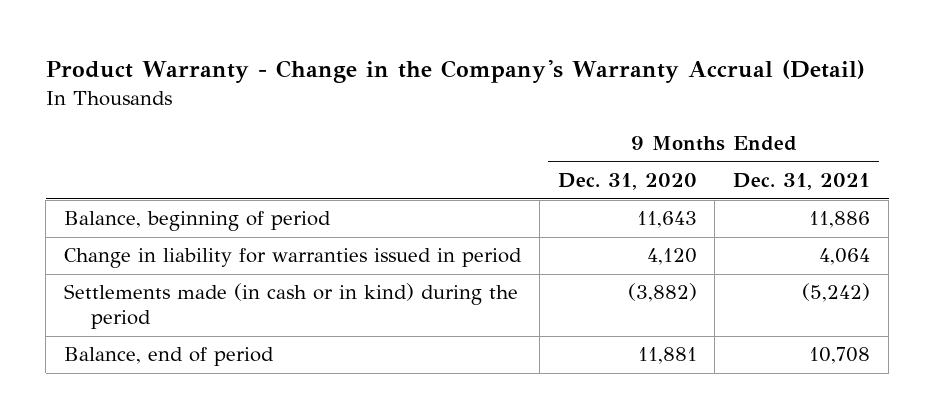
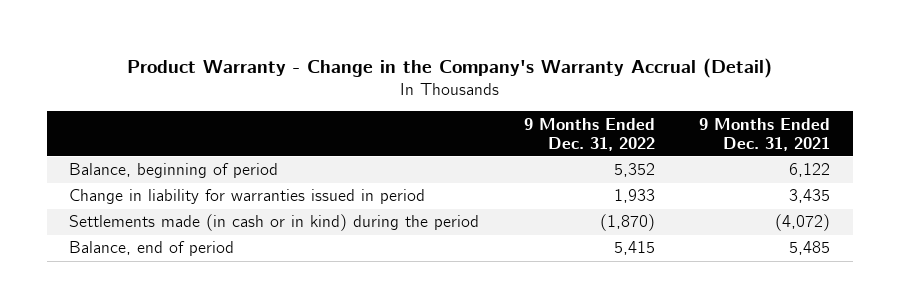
- | 9 Months Ended Dec. 31, 2020 | 9 Months Ended Dec. 31, 2021
+ | 9 Months Ended Dec. 31, 2022 | 9 Months Ended Dec. 31, 2021
- Balance, beginning of period | 11,643 | 11,886
- Change in liability for warranties issued in period | 4,120 | 4,064
- Settlements made (in cash or in kind) during the period | (3,882) | (5,242)
- Balance, end of period | 11,881 | 10,708
+ Balance, beginning of period | 5,352 | 6,122
+ Change in liability for warranties issued in period | 1,933 | 3,435
+ Settlements made (in cash or in kind) during the period | (1,870) | (4,072)
+ Balance, end of period | 5,415 | 5,485

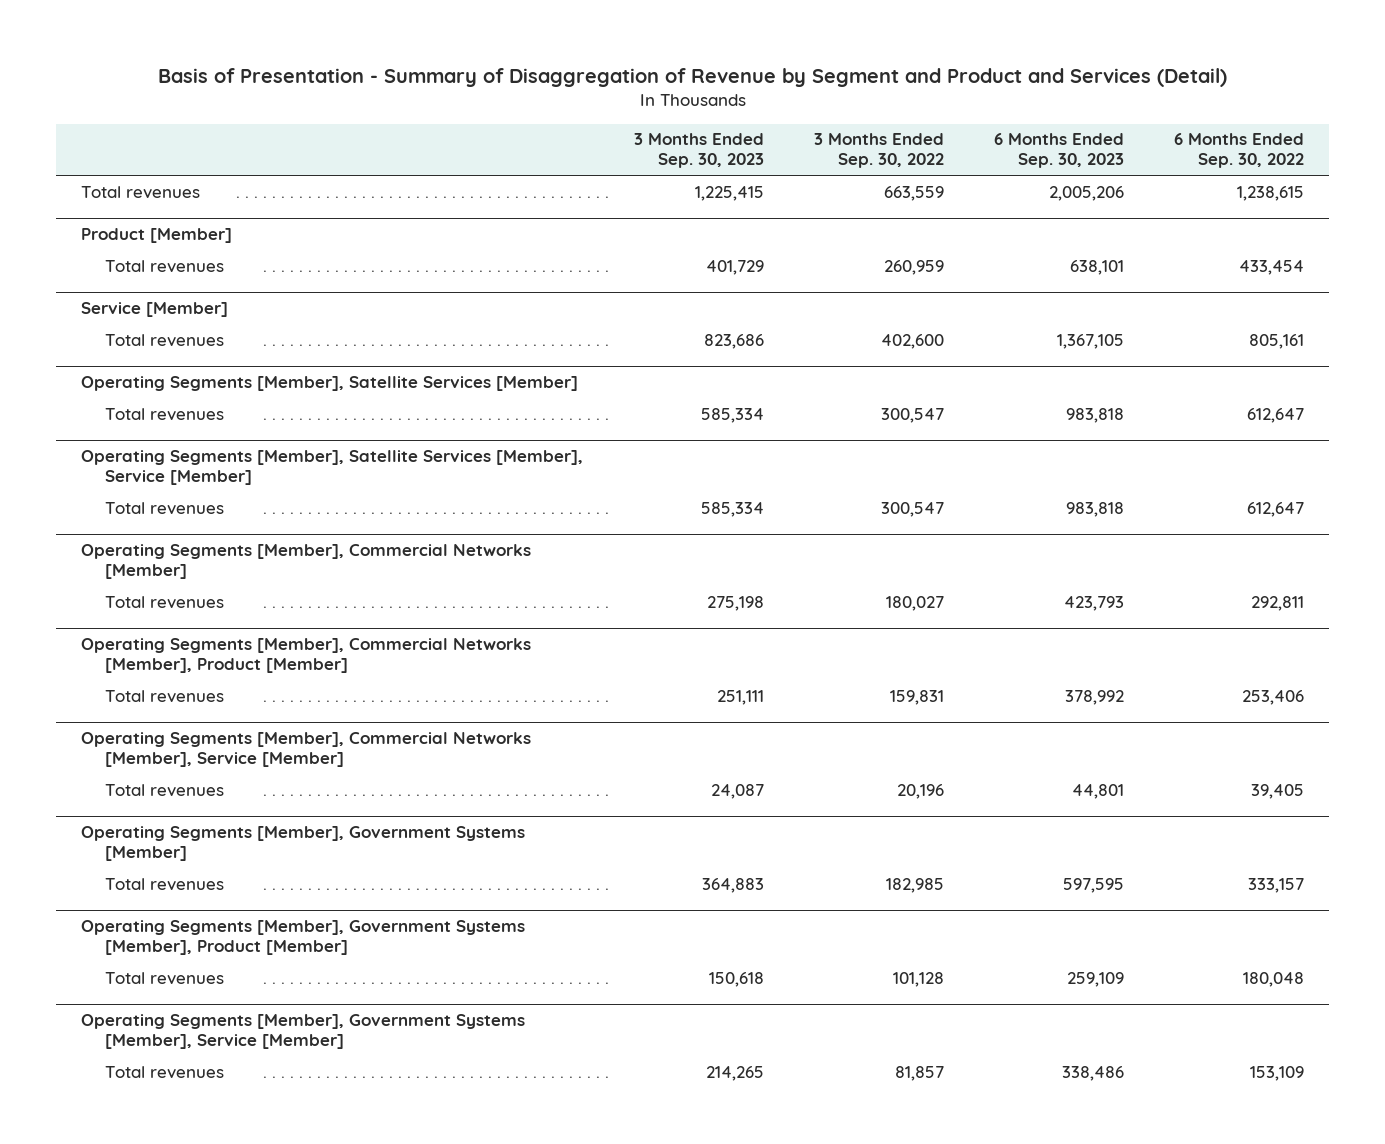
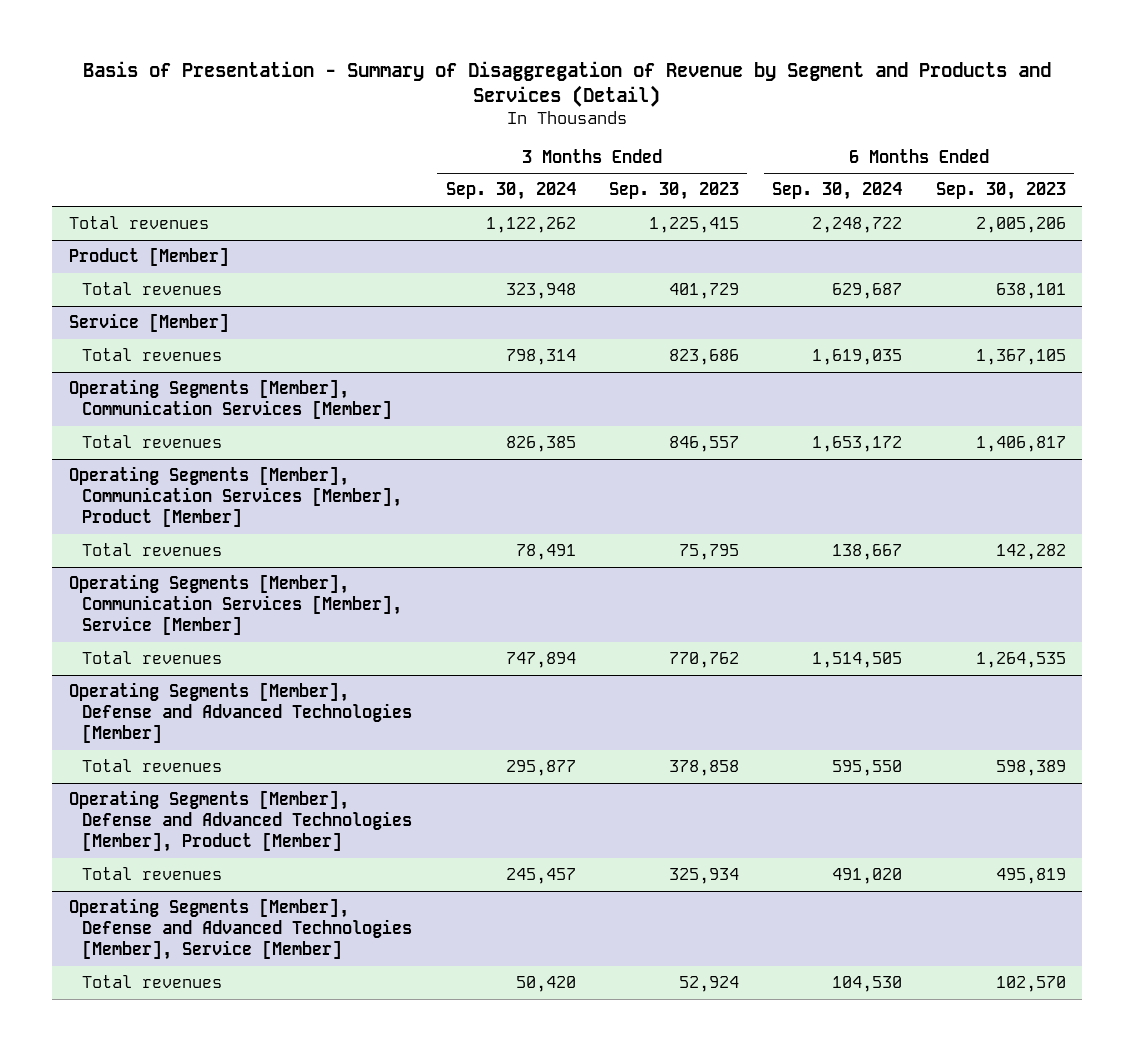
- Basis of Presentation - Summary of Disaggregation of Revenue by Segment and Product and Services (Detail)
+ Basis of Presentation - Summary of Disaggregation of Revenue by Segment and Products and Services (Detail)
- | 3 Months Ended Sep. 30, 2023 | 3 Months Ended Sep. 30, 2022 | 6 Months Ended Sep. 30, 2023 | 6 Months Ended Sep. 30, 2022
+ | 3 Months Ended Sep. 30, 2024 | 3 Months Ended Sep. 30, 2023 | 6 Months Ended Sep. 30, 2024 | 6 Months Ended Sep. 30, 2023
- Operating Segments [Member], Satellite Services [Member]
- Total revenues | 585,334 | 300,547 | 983,818 | 612,647
- Operating Segments [Member], Satellite Services [Member], Service [Member]
- Total revenues | 585,334 | 300,547 | 983,818 | 612,647
- Operating Segments [Member], Commercial Networks [Member]
- Total revenues | 275,198 | 180,027 | 423,793 | 292,811
- Operating Segments [Member], Commercial Networks [Member], Product [Member]
- Total revenues | 251,111 | 159,831 | 378,992 | 253,406
- Operating Segments [Member], Commercial Networks [Member], Service [Member]
- Total revenues | 24,087 | 20,196 | 44,801 | 39,405
- Operating Segments [Member], Government Systems [Member]
- Total revenues | 364,883 | 182,985 | 597,595 | 333,157
- Operating Segments [Member], Government Systems [Member], Product [Member]
- Total revenues | 150,618 | 101,128 | 259,109 | 180,048
- Operating Segments [Member], Government Systems [Member], Service [Member]
- Total revenues | 214,265 | 81,857 | 338,486 | 153,109
+ Operating Segments [Member], Communication Services [Member]
+ Total revenues | 826,385 | 846,557 | 1,653,172 | 1,406,817
+ Operating Segments [Member], Communication Services [Member], Product [Member]
+ Total revenues | 78,491 | 75,795 | 138,667 | 142,282
+ Operating Segments [Member], Communication Services [Member], Service [Member]
+ Total revenues | 747,894 | 770,762 | 1,514,505 | 1,264,535
+ Operating Segments [Member], Defense and Advanced Technologies [Member]
+ Total revenues | 295,877 | 378,858 | 595,550 | 598,389
+ Operating Segments [Member], Defense and Advanced Technologies [Member], Product [Member]
+ Total revenues | 245,457 | 325,934 | 491,020 | 495,819
+ Operating Segments [Member], Defense and Advanced Technologies [Member], Service [Member]
+ Total revenues | 50,420 | 52,924 | 104,530 | 102,570

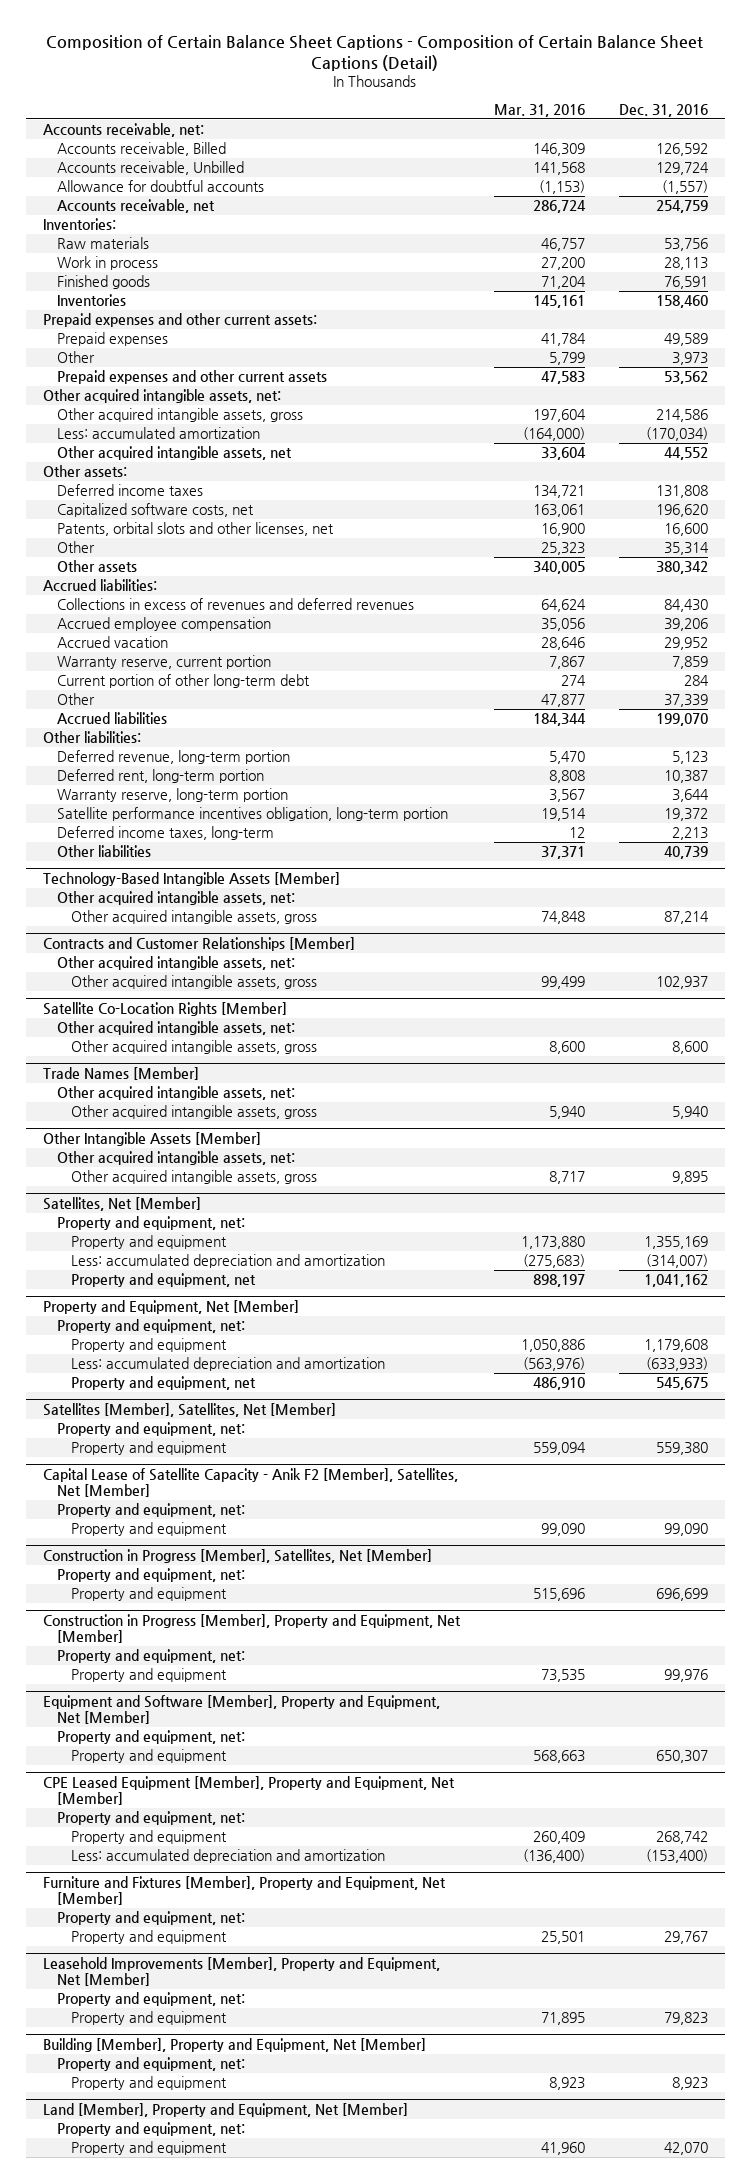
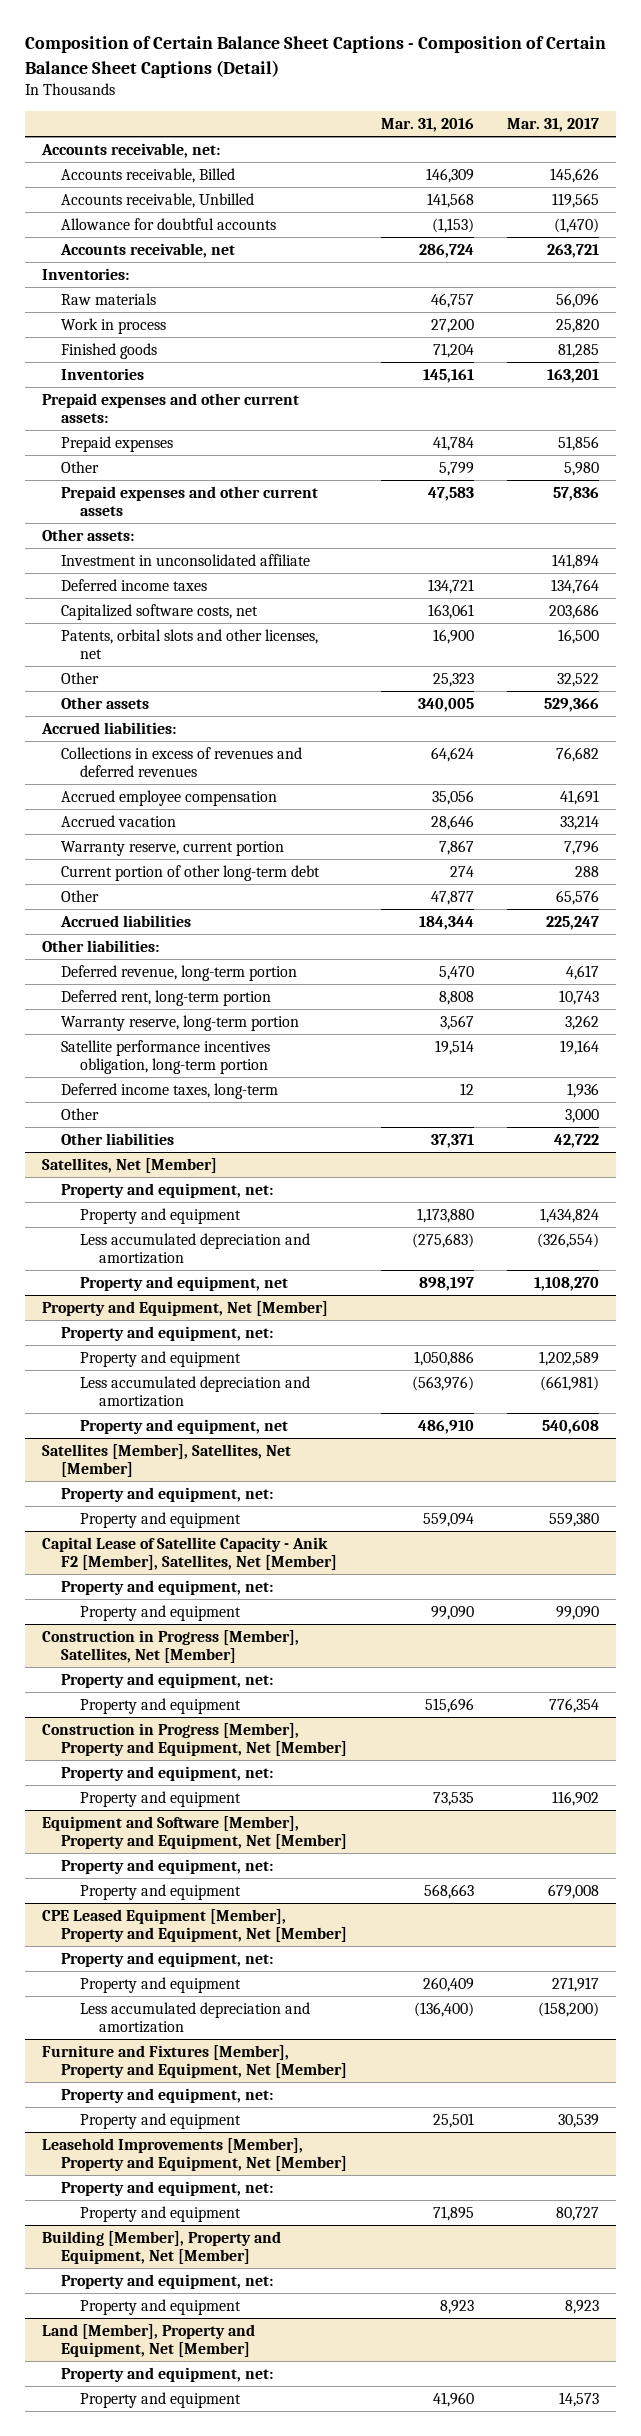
- | Mar. 31, 2016 | Dec. 31, 2016
+ | Mar. 31, 2016 | Mar. 31, 2017
- Other acquired intangible assets, net:
- Other acquired intangible assets, gross | 197,604 | 214,586
- Less: accumulated amortization | (164,000) | (170,034)
- Other acquired intangible assets, net | 33,604 | 44,552
+ Investment in unconsolidated affiliate | | 141,894
+ Other | | 3,000
- Technology-Based Intangible Assets [Member]
- Other acquired intangible assets, net:
- Other acquired intangible assets, gross | 74,848 | 87,214
- Contracts and Customer Relationships [Member]
- Other acquired intangible assets, net:
- Other acquired intangible assets, gross | 99,499 | 102,937
- Satellite Co-Location Rights [Member]
- Other acquired intangible assets, net:
- Other acquired intangible assets, gross | 8,600 | 8,600
- Trade Names [Member]
- Other acquired intangible assets, net:
- Other acquired intangible assets, gross | 5,940 | 5,940
- Other Intangible Assets [Member]
- Other acquired intangible assets, net:
- Other acquired intangible assets, gross | 8,717 | 9,895
@ Satellites, Net [Member]
- Less: accumulated depreciation and amortization | (275,683) | (314,007)
+ Less accumulated depreciation and amortization | (275,683) | (326,554)
@ Property and Equipment, Net [Member]
- Less: accumulated depreciation and amortization | (563,976) | (633,933)
+ Less accumulated depreciation and amortization | (563,976) | (661,981)
@ CPE Leased Equipment [Member], Property and Equipment, Net [Member]
- Less: accumulated depreciation and amortization | (136,400) | (153,400)
+ Less accumulated depreciation and amortization | (136,400) | (158,200)

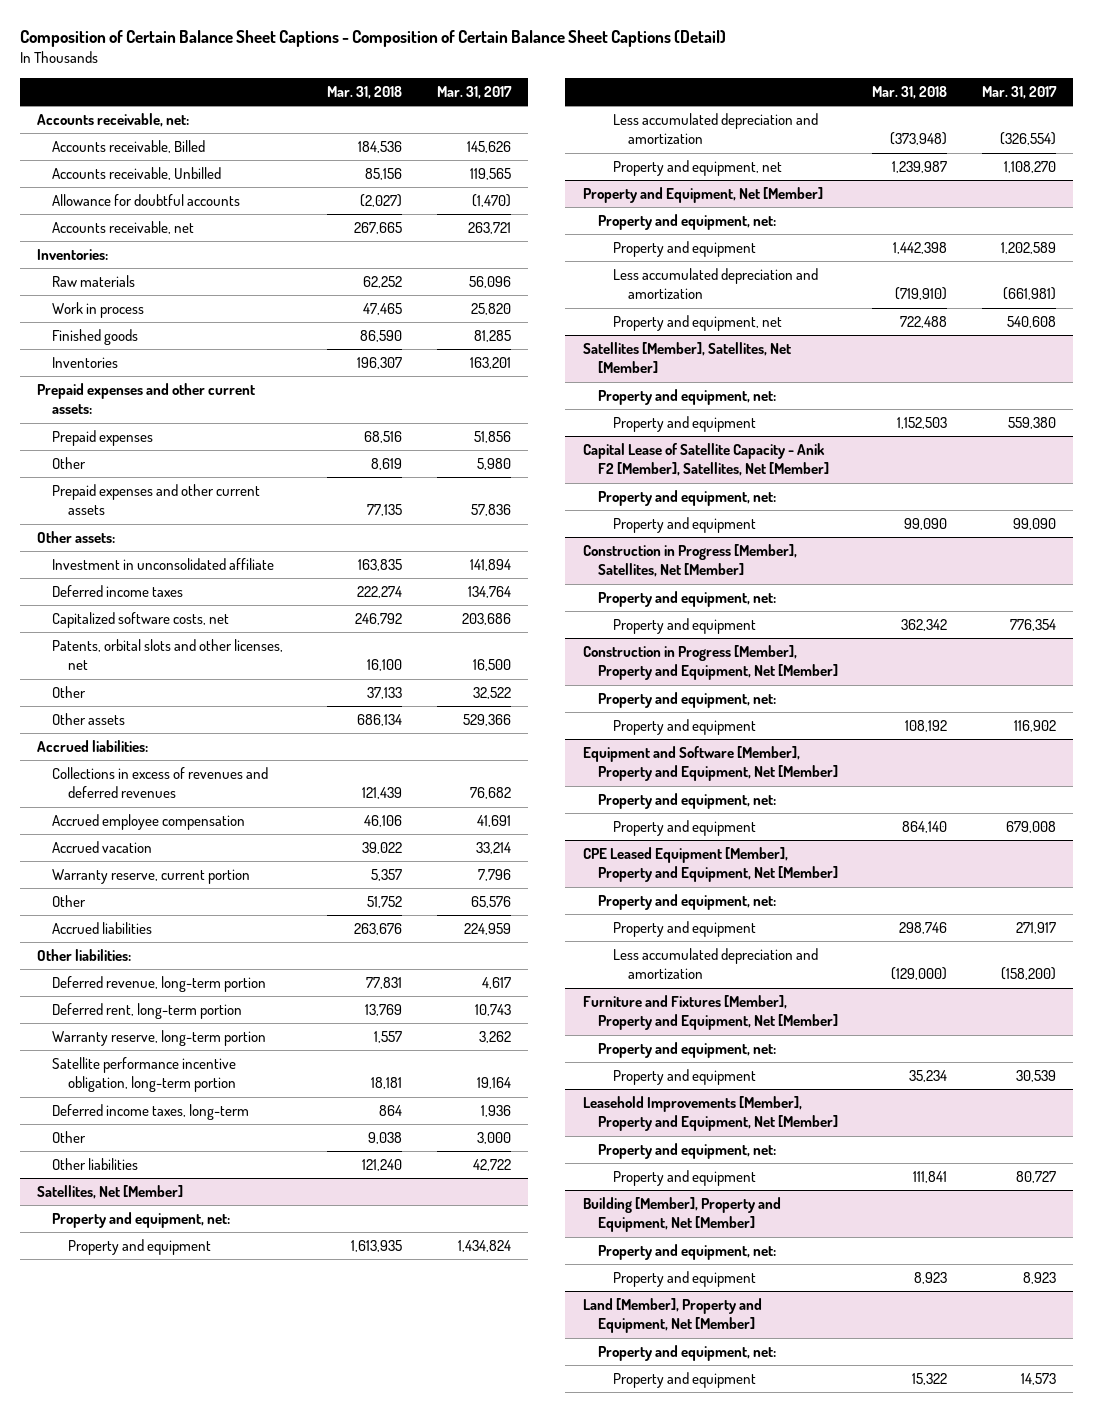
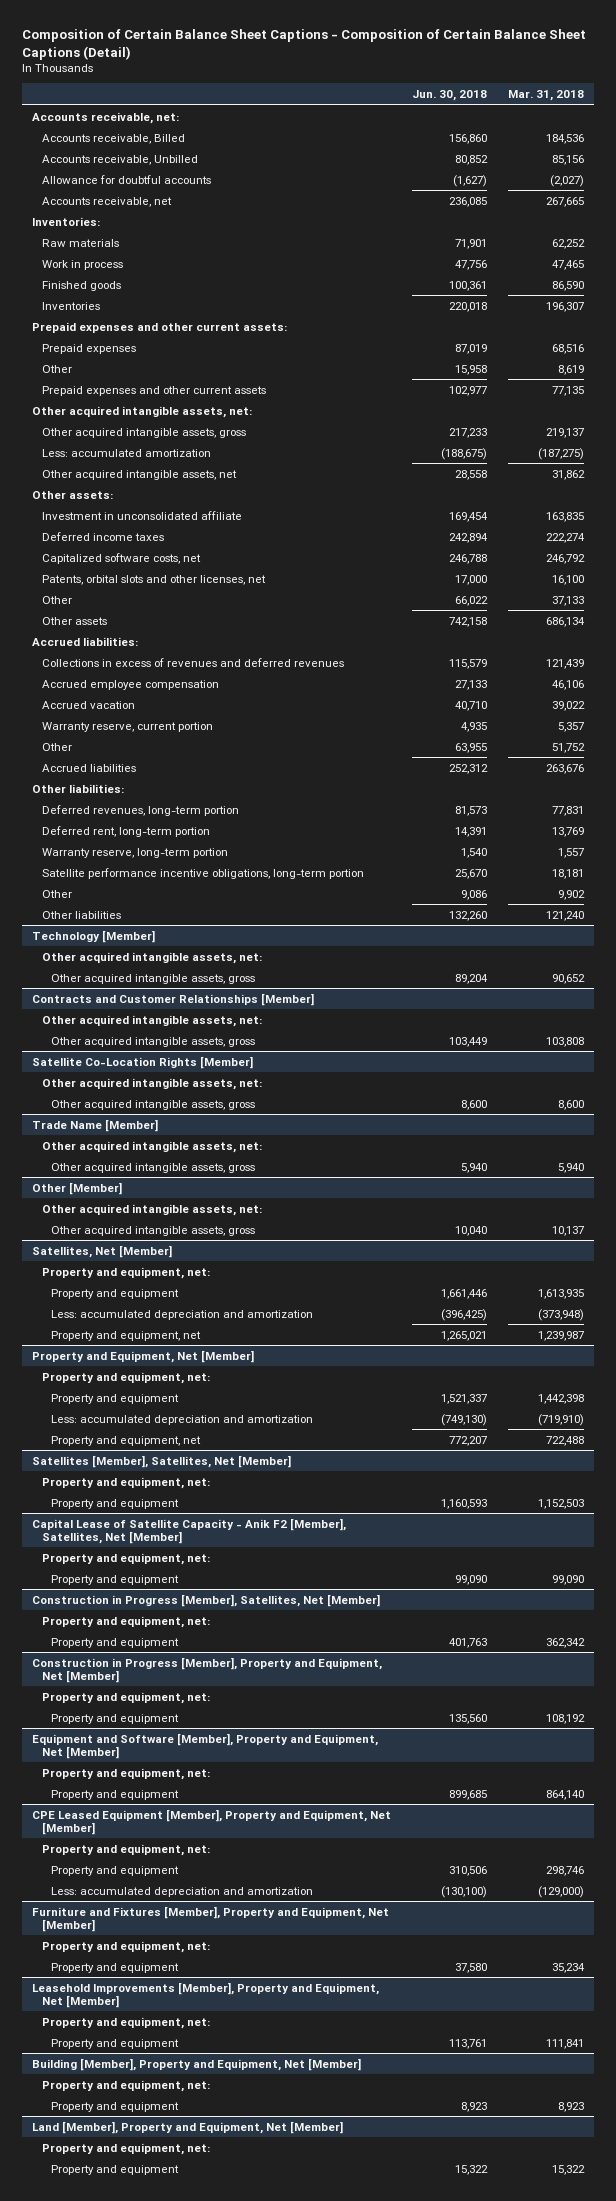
- | Mar. 31, 2018 | Mar. 31, 2017
+ | Jun. 30, 2018 | Mar. 31, 2018
+ Other acquired intangible assets, net:
+ Other acquired intangible assets, gross | 217,233 | 219,137
+ Less: accumulated amortization | (188,675) | (187,275)
+ Other acquired intangible assets, net | 28,558 | 31,862
- Deferred revenue, long-term portion | 77,831 | 4,617
+ Deferred revenues, long-term portion | 81,573 | 77,831
- Satellite performance incentive obligation, long-term portion | 18,181 | 19,164
- Deferred income taxes, long-term | 864 | 1,936
- Other | 9,038 | 3,000
+ Satellite performance incentive obligations, long-term portion | 25,670 | 18,181
+ Other | 9,086 | 9,902
+ Technology [Member]
+ Other acquired intangible assets, net:
+ Other acquired intangible assets, gross | 89,204 | 90,652
+ Contracts and Customer Relationships [Member]
+ Other acquired intangible assets, net:
+ Other acquired intangible assets, gross | 103,449 | 103,808
+ Satellite Co-Location Rights [Member]
+ Other acquired intangible assets, net:
+ Other acquired intangible assets, gross | 8,600 | 8,600
+ Trade Name [Member]
+ Other acquired intangible assets, net:
+ Other acquired intangible assets, gross | 5,940 | 5,940
+ Other [Member]
+ Other acquired intangible assets, net:
+ Other acquired intangible assets, gross | 10,040 | 10,137
@ Satellites, Net [Member]
- Less accumulated depreciation and amortization | (373,948) | (326,554)
+ Less: accumulated depreciation and amortization | (396,425) | (373,948)
@ Property and Equipment, Net [Member]
- Less accumulated depreciation and amortization | (719,910) | (661,981)
+ Less: accumulated depreciation and amortization | (749,130) | (719,910)
@ CPE Leased Equipment [Member], Property and Equipment, Net [Member]
- Less accumulated depreciation and amortization | (129,000) | (158,200)
+ Less: accumulated depreciation and amortization | (130,100) | (129,000)

